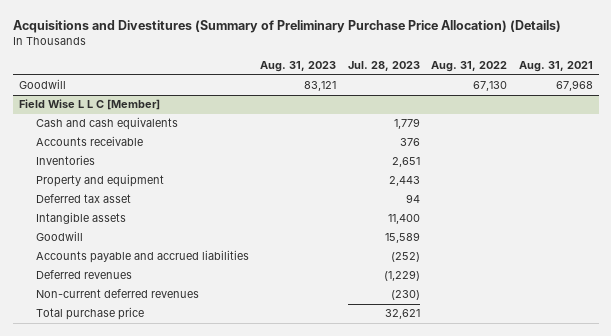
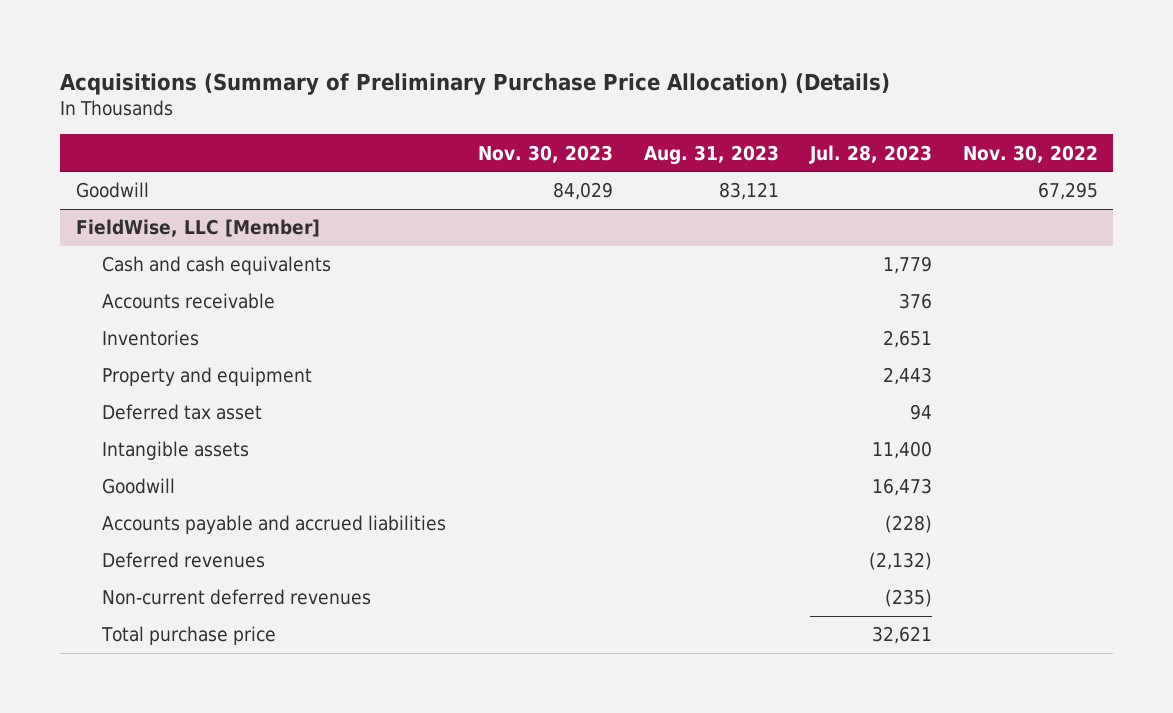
- Acquisitions and Divestitures (Summary of Preliminary Purchase Price Allocation) (Details)
+ Acquisitions (Summary of Preliminary Purchase Price Allocation) (Details)
- | Aug. 31, 2023 | Jul. 28, 2023 | Aug. 31, 2022 | Aug. 31, 2021
+ | Nov. 30, 2023 | Aug. 31, 2023 | Jul. 28, 2023 | Nov. 30, 2022
- Field Wise L L C [Member]
+ FieldWise, LLC [Member]
- Goodwill | | 15,589 | |
- Accounts payable and accrued liabilities | | (252) | |
- Deferred revenues | | (1,229) | |
- Non-current deferred revenues | | (230) | |
+ Goodwill | | | 16,473 |
+ Accounts payable and accrued liabilities | | | (228) |
+ Deferred revenues | | | (2,132) |
+ Non-current deferred revenues | | | (235) |

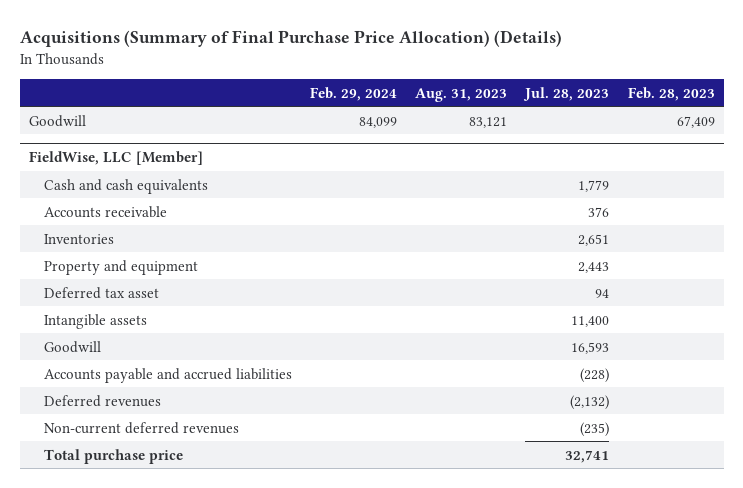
- Acquisitions (Summary of Preliminary Purchase Price Allocation) (Details)
+ Acquisitions (Summary of Final Purchase Price Allocation) (Details)
- | Nov. 30, 2023 | Aug. 31, 2023 | Jul. 28, 2023 | Nov. 30, 2022
+ | Feb. 29, 2024 | Aug. 31, 2023 | Jul. 28, 2023 | Feb. 28, 2023
@ FieldWise, LLC [Member]
- Goodwill | | | 16,473 |
+ Goodwill | | | 16,593 |
- Total purchase price | | | 32,621 |
+ Total purchase price | | | 32,741 |

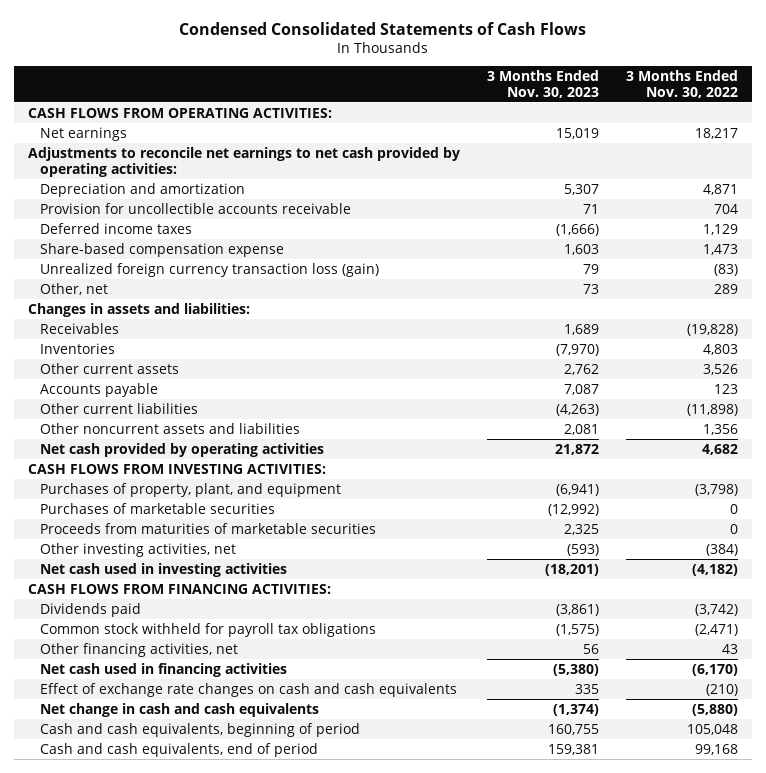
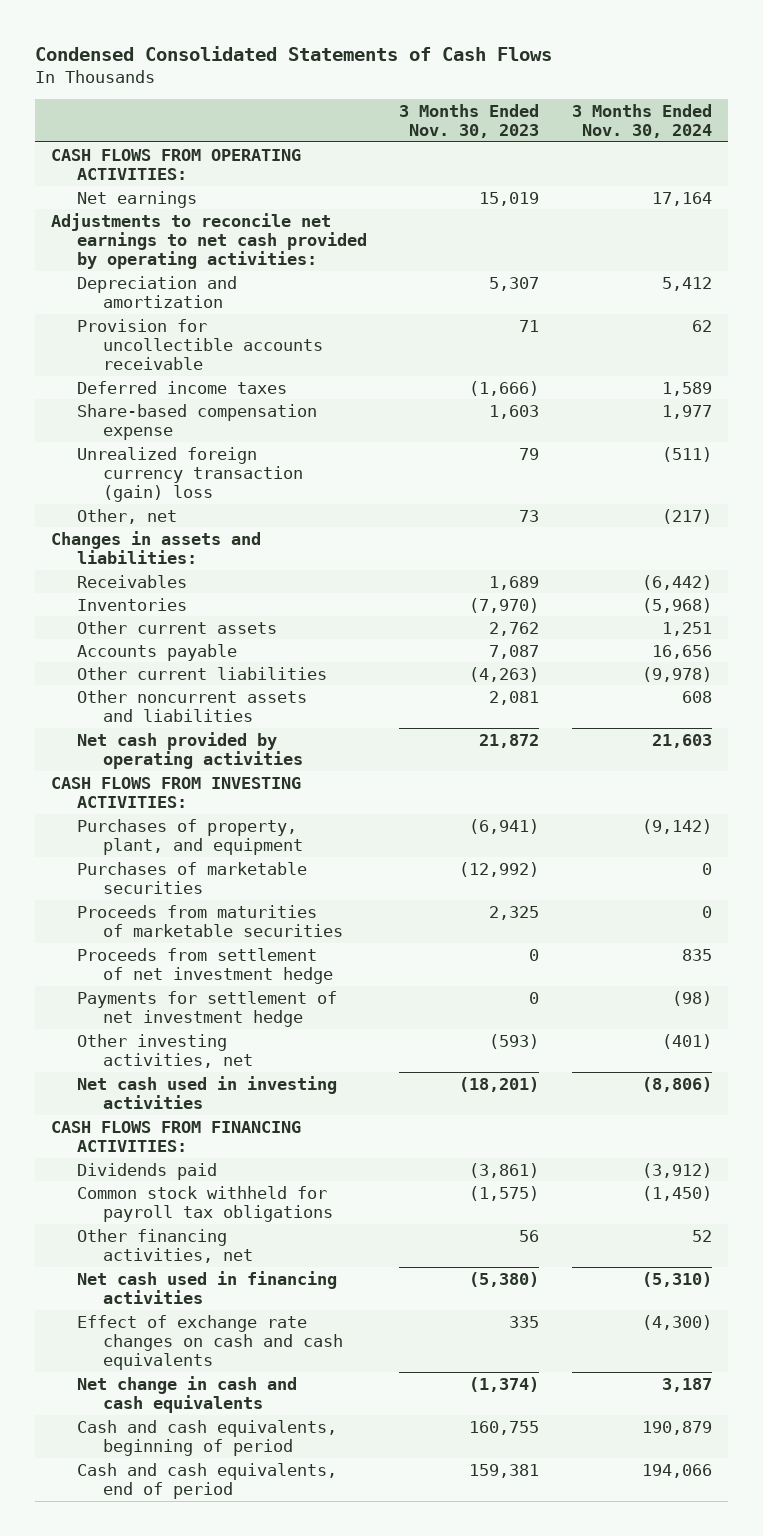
- | 3 Months Ended Nov. 30, 2023 | 3 Months Ended Nov. 30, 2022
+ | 3 Months Ended Nov. 30, 2023 | 3 Months Ended Nov. 30, 2024
- Unrealized foreign currency transaction loss (gain) | 79 | (83)
+ Unrealized foreign currency transaction (gain) loss | 79 | (511)
+ Proceeds from settlement of net investment hedge | 0 | 835
+ Payments for settlement of net investment hedge | 0 | (98)

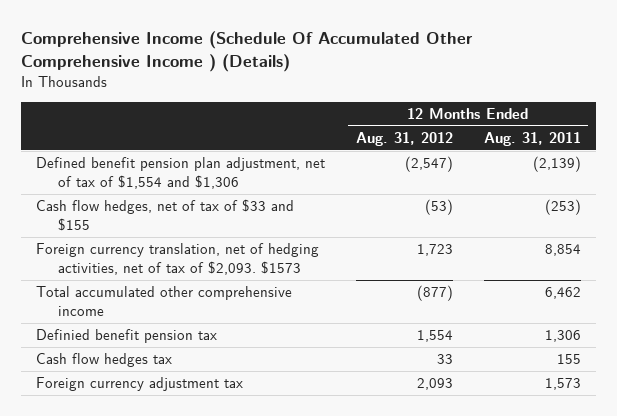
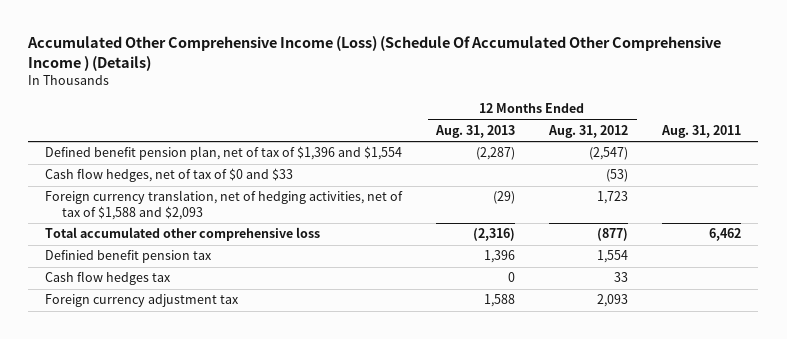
- Comprehensive Income (Schedule Of Accumulated Other Comprehensive Income ) (Details)
+ Accumulated Other Comprehensive Income (Loss) (Schedule Of Accumulated Other Comprehensive Income ) (Details)
- | 12 Months Ended Aug. 31, 2012 | 12 Months Ended Aug. 31, 2011
+ | 12 Months Ended Aug. 31, 2013 | 12 Months Ended Aug. 31, 2012 | Aug. 31, 2011
- Defined benefit pension plan adjustment, net of tax of $1,554 and $1,306 | (2,547) | (2,139)
- Cash flow hedges, net of tax of $33 and $155 | (53) | (253)
- Foreign currency translation, net of hedging activities, net of tax of $2,093. $1573 | 1,723 | 8,854
- Total accumulated other comprehensive income | (877) | 6,462
+ Defined benefit pension plan, net of tax of $1,396 and $1,554 | (2,287) | (2,547) |
+ Cash flow hedges, net of tax of $0 and $33 | | (53) |
+ Foreign currency translation, net of hedging activities, net of tax of $1,588 and $2,093 | (29) | 1,723 |
+ Total accumulated other comprehensive loss | (2,316) | (877) | 6,462

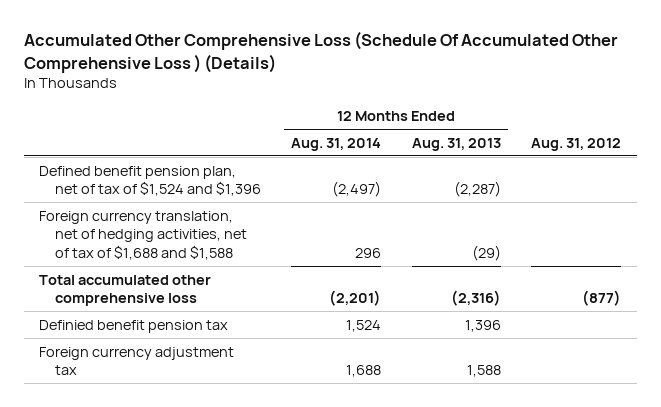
- Accumulated Other Comprehensive Income (Loss) (Schedule Of Accumulated Other Comprehensive Income ) (Details)
+ Accumulated Other Comprehensive Loss (Schedule Of Accumulated Other Comprehensive Loss ) (Details)
- | 12 Months Ended Aug. 31, 2013 | 12 Months Ended Aug. 31, 2012 | Aug. 31, 2011
+ | 12 Months Ended Aug. 31, 2014 | 12 Months Ended Aug. 31, 2013 | Aug. 31, 2012
- Defined benefit pension plan, net of tax of $1,396 and $1,554 | (2,287) | (2,547) |
- Cash flow hedges, net of tax of $0 and $33 | | (53) |
- Foreign currency translation, net of hedging activities, net of tax of $1,588 and $2,093 | (29) | 1,723 |
+ Defined benefit pension plan, net of tax of $1,524 and $1,396 | (2,497) | (2,287) |
+ Foreign currency translation, net of hedging activities, net of tax of $1,688 and $1,588 | 296 | (29) |
- Cash flow hedges tax | 0 | 33 |

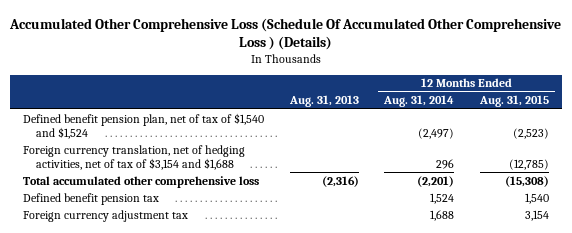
- | 12 Months Ended Aug. 31, 2014 | 12 Months Ended Aug. 31, 2013 | Aug. 31, 2012
+ | Aug. 31, 2013 | 12 Months Ended Aug. 31, 2014 | 12 Months Ended Aug. 31, 2015
- Defined benefit pension plan, net of tax of $1,524 and $1,396 | (2,497) | (2,287) |
- Foreign currency translation, net of hedging activities, net of tax of $1,688 and $1,588 | 296 | (29) |
+ Defined benefit pension plan, net of tax of $1,540 and $1,524 | | (2,497) | (2,523)
+ Foreign currency translation, net of hedging activities, net of tax of $3,154 and $1,688 | | 296 | (12,785)
- Definied benefit pension tax | 1,524 | 1,396 |
+ Defined benefit pension tax | | 1,524 | 1,540

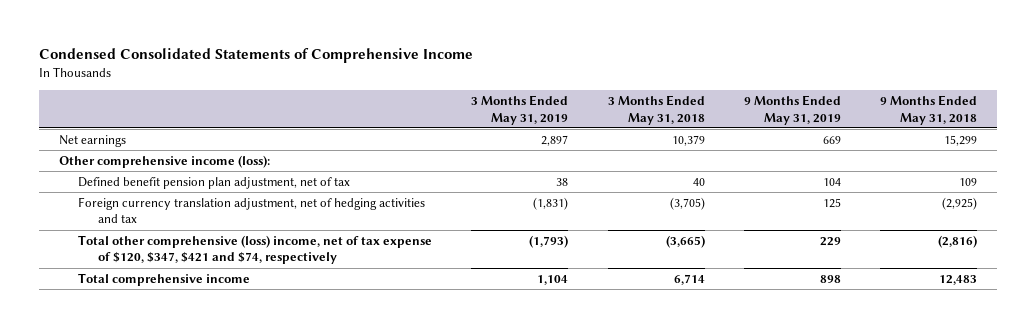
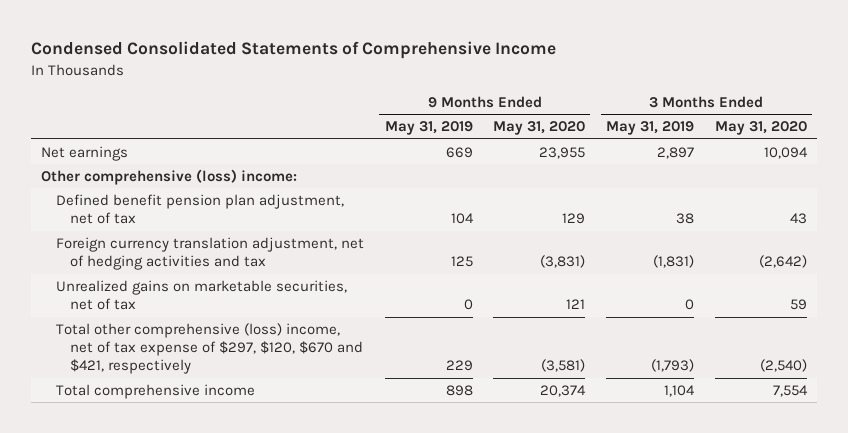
- | 3 Months Ended May 31, 2019 | 3 Months Ended May 31, 2018 | 9 Months Ended May 31, 2019 | 9 Months Ended May 31, 2018
+ | 9 Months Ended May 31, 2019 | 9 Months Ended May 31, 2020 | 3 Months Ended May 31, 2019 | 3 Months Ended May 31, 2020
- Other comprehensive income (loss):
+ Other comprehensive (loss) income:
- Total other comprehensive (loss) income, net of tax expense of $120, $347, $421 and $74, respectively | (1,793) | (3,665) | 229 | (2,816)
+ Unrealized gains on marketable securities, net of tax | 0 | 121 | 0 | 59
+ Total other comprehensive (loss) income, net of tax expense of $297, $120, $670 and $421, respectively | 229 | (3,581) | (1,793) | (2,540)

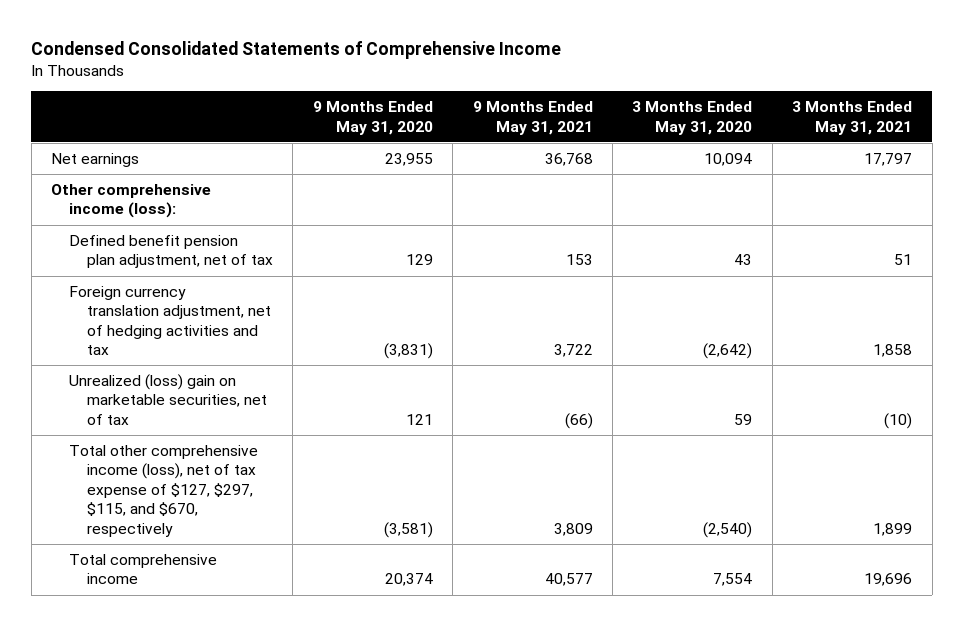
- | 9 Months Ended May 31, 2019 | 9 Months Ended May 31, 2020 | 3 Months Ended May 31, 2019 | 3 Months Ended May 31, 2020
+ | 9 Months Ended May 31, 2020 | 9 Months Ended May 31, 2021 | 3 Months Ended May 31, 2020 | 3 Months Ended May 31, 2021
- Other comprehensive (loss) income:
+ Other comprehensive income (loss):
- Unrealized gains on marketable securities, net of tax | 0 | 121 | 0 | 59
- Total other comprehensive (loss) income, net of tax expense of $297, $120, $670 and $421, respectively | 229 | (3,581) | (1,793) | (2,540)
+ Unrealized (loss) gain on marketable securities, net of tax | 121 | (66) | 59 | (10)
+ Total other comprehensive income (loss), net of tax expense of $127, $297, $115, and $670, respectively | (3,581) | 3,809 | (2,540) | 1,899

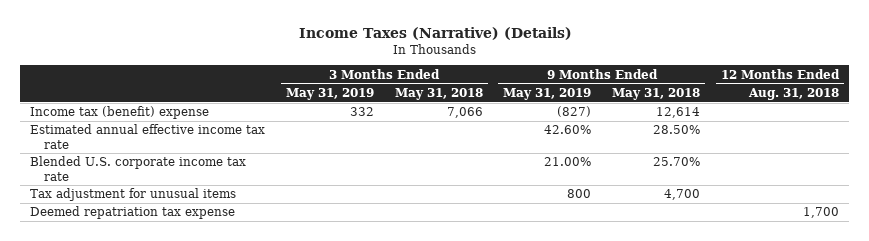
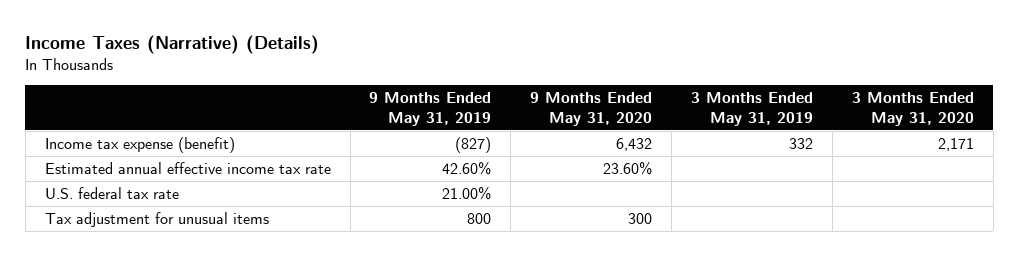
- | 3 Months Ended May 31, 2019 | 3 Months Ended May 31, 2018 | 9 Months Ended May 31, 2019 | 9 Months Ended May 31, 2018 | 12 Months Ended Aug. 31, 2018
+ | 9 Months Ended May 31, 2019 | 9 Months Ended May 31, 2020 | 3 Months Ended May 31, 2019 | 3 Months Ended May 31, 2020
- Income tax (benefit) expense | 332 | 7,066 | (827) | 12,614 |
+ Income tax expense (benefit) | (827) | 6,432 | 332 | 2,171
- Blended U.S. corporate income tax rate | | | 21.00% | 25.70% |
+ U.S. federal tax rate | 21.00% | | |
- Deemed repatriation tax expense | | | | | 1,700

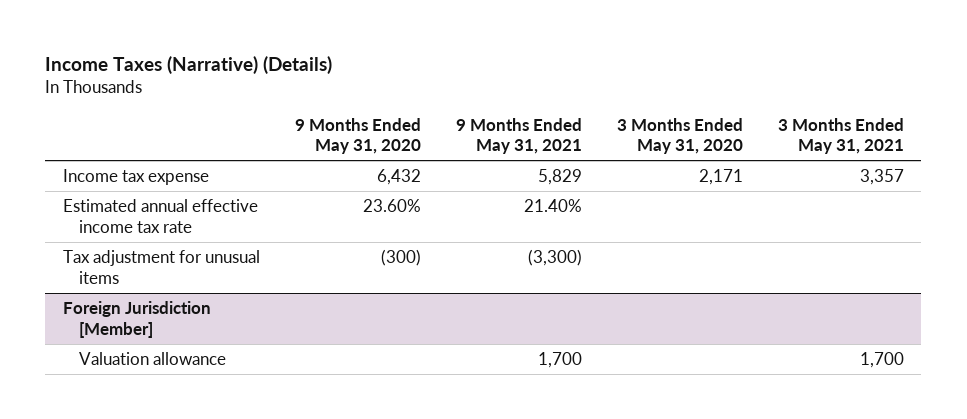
- | 9 Months Ended May 31, 2019 | 9 Months Ended May 31, 2020 | 3 Months Ended May 31, 2019 | 3 Months Ended May 31, 2020
+ | 9 Months Ended May 31, 2020 | 9 Months Ended May 31, 2021 | 3 Months Ended May 31, 2020 | 3 Months Ended May 31, 2021
- Income tax expense (benefit) | (827) | 6,432 | 332 | 2,171
+ Income tax expense | 6,432 | 5,829 | 2,171 | 3,357
- U.S. federal tax rate | 21.00% | | |
- Tax adjustment for unusual items | 800 | 300 | |
+ Tax adjustment for unusual items | (300) | (3,300) | |
+ Foreign Jurisdiction [Member]
+ Valuation allowance | | 1,700 | | 1,700

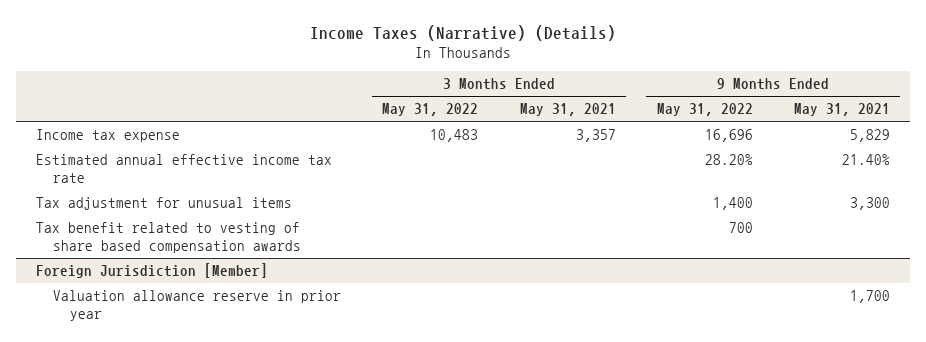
- | 9 Months Ended May 31, 2020 | 9 Months Ended May 31, 2021 | 3 Months Ended May 31, 2020 | 3 Months Ended May 31, 2021
+ | 3 Months Ended May 31, 2022 | 3 Months Ended May 31, 2021 | 9 Months Ended May 31, 2022 | 9 Months Ended May 31, 2021
- Tax adjustment for unusual items | (300) | (3,300) | |
+ Tax adjustment for unusual items | | | 1,400 | 3,300
+ Tax benefit related to vesting of share based compensation awards | | | 700 |
@ Foreign Jurisdiction [Member]
- Valuation allowance | | 1,700 | | 1,700
+ Valuation allowance reserve in prior year | | | | 1,700

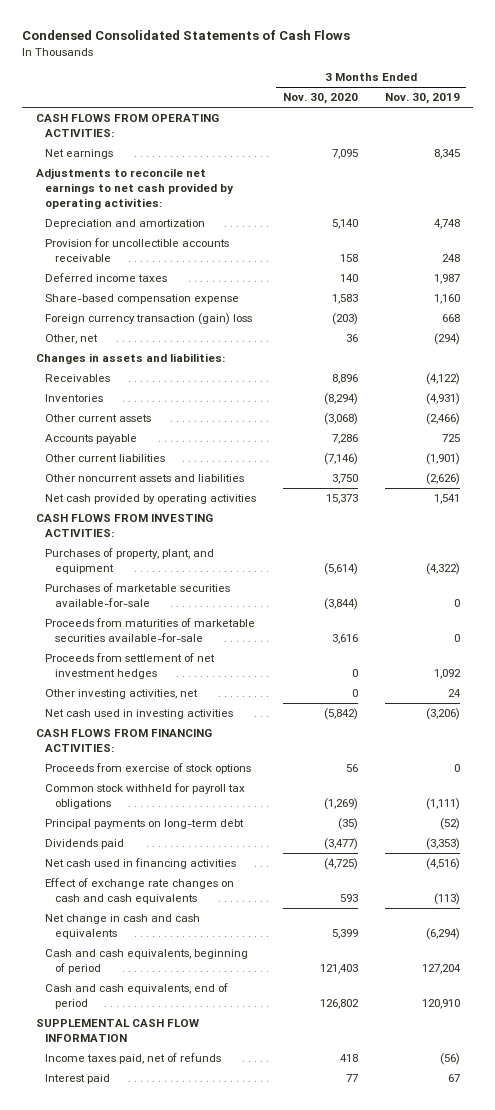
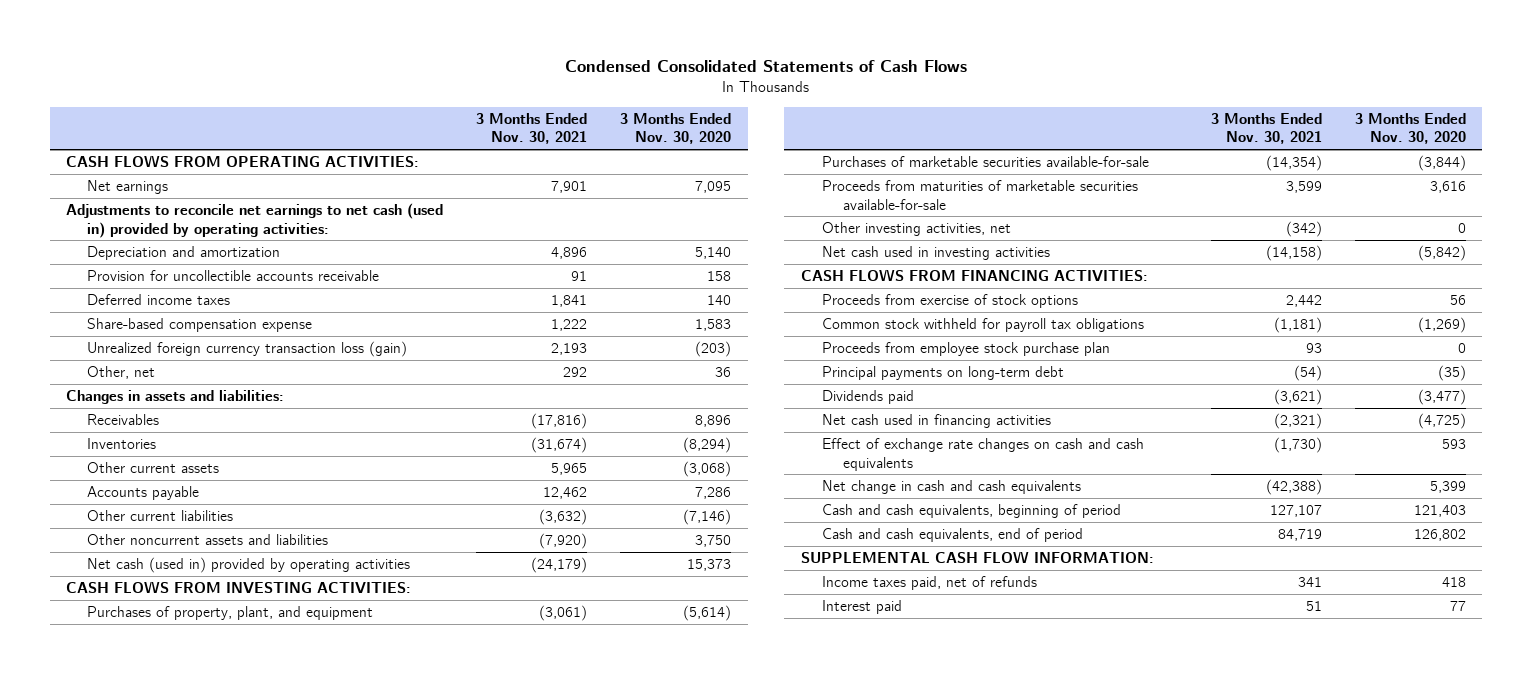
- | 3 Months Ended Nov. 30, 2020 | 3 Months Ended Nov. 30, 2019
+ | 3 Months Ended Nov. 30, 2021 | 3 Months Ended Nov. 30, 2020
- Adjustments to reconcile net earnings to net cash provided by operating activities:
+ Adjustments to reconcile net earnings to net cash (used in) provided by operating activities:
- Foreign currency transaction (gain) loss | (203) | 668
+ Unrealized foreign currency transaction loss (gain) | 2,193 | (203)
- Net cash provided by operating activities | 15,373 | 1,541
+ Net cash (used in) provided by operating activities | (24,179) | 15,373
- Proceeds from settlement of net investment hedges | 0 | 1,092
+ Proceeds from employee stock purchase plan | 93 | 0
- SUPPLEMENTAL CASH FLOW INFORMATION
+ SUPPLEMENTAL CASH FLOW INFORMATION:

